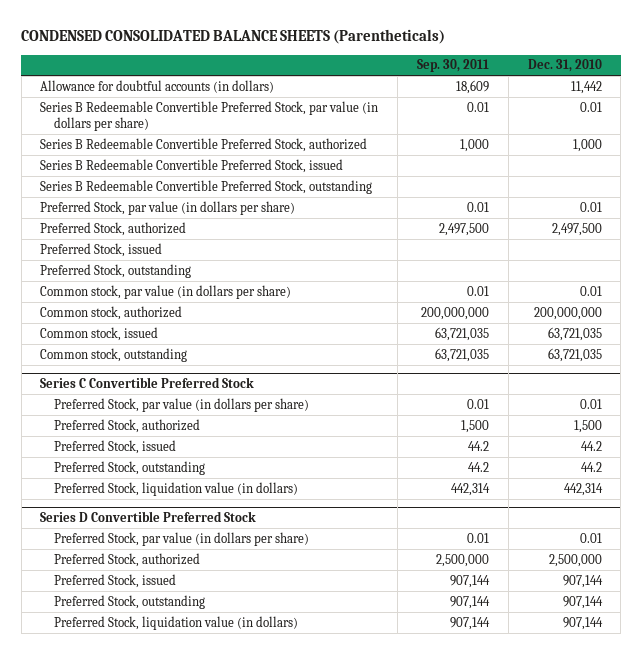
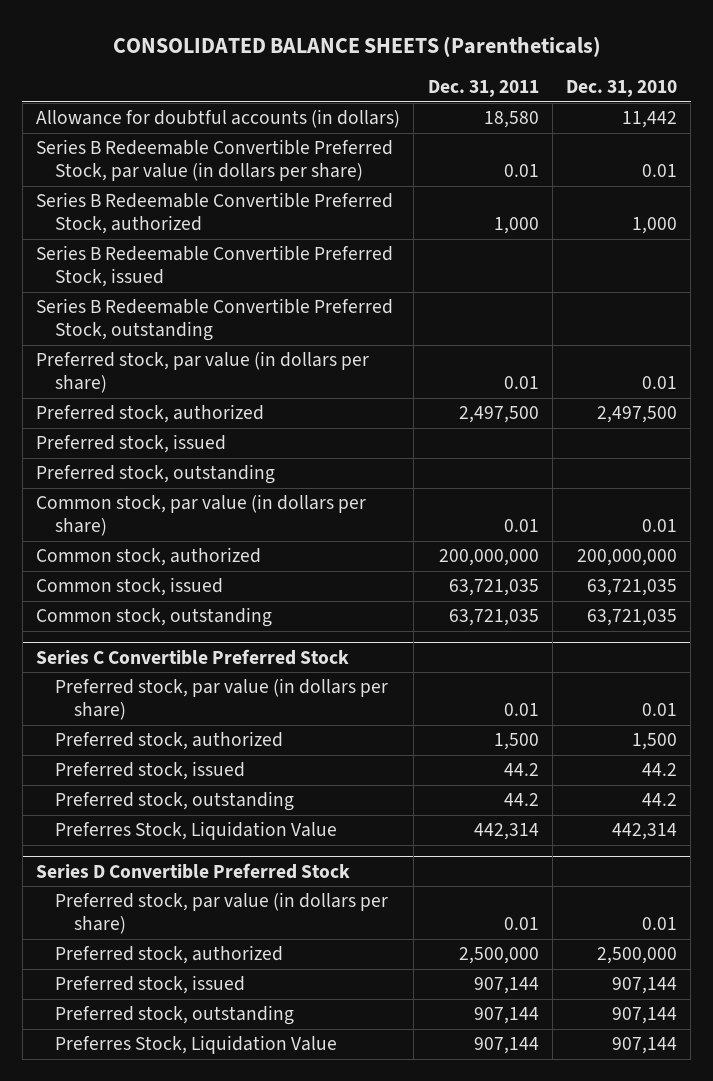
- CONDENSED CONSOLIDATED BALANCE SHEETS (Parentheticals)
+ CONSOLIDATED BALANCE SHEETS (Parentheticals)
- | Sep. 30, 2011 | Dec. 31, 2010
+ | Dec. 31, 2011 | Dec. 31, 2010
- Preferred Stock, par value (in dollars per share) | 0.01 | 0.01
- Preferred Stock, authorized | 2,497,500 | 2,497,500
- Preferred Stock, issued
- Preferred Stock, outstanding
+ Preferred stock, par value (in dollars per share) | 0.01 | 0.01
+ Preferred stock, authorized | 2,497,500 | 2,497,500
+ Preferred stock, issued
+ Preferred stock, outstanding
@ Series C Convertible Preferred Stock
- Preferred Stock, par value (in dollars per share) | 0.01 | 0.01
- Preferred Stock, authorized | 1,500 | 1,500
- Preferred Stock, issued | 44.2 | 44.2
- Preferred Stock, outstanding | 44.2 | 44.2
- Preferred Stock, liquidation value (in dollars) | 442,314 | 442,314
+ Preferred stock, par value (in dollars per share) | 0.01 | 0.01
+ Preferred stock, authorized | 1,500 | 1,500
+ Preferred stock, issued | 44.2 | 44.2
+ Preferred stock, outstanding | 44.2 | 44.2
+ Preferres Stock, Liquidation Value | 442,314 | 442,314
@ Series D Convertible Preferred Stock
- Preferred Stock, par value (in dollars per share) | 0.01 | 0.01
- Preferred Stock, authorized | 2,500,000 | 2,500,000
- Preferred Stock, issued | 907,144 | 907,144
- Preferred Stock, outstanding | 907,144 | 907,144
- Preferred Stock, liquidation value (in dollars) | 907,144 | 907,144
+ Preferred stock, par value (in dollars per share) | 0.01 | 0.01
+ Preferred stock, authorized | 2,500,000 | 2,500,000
+ Preferred stock, issued | 907,144 | 907,144
+ Preferred stock, outstanding | 907,144 | 907,144
+ Preferres Stock, Liquidation Value | 907,144 | 907,144

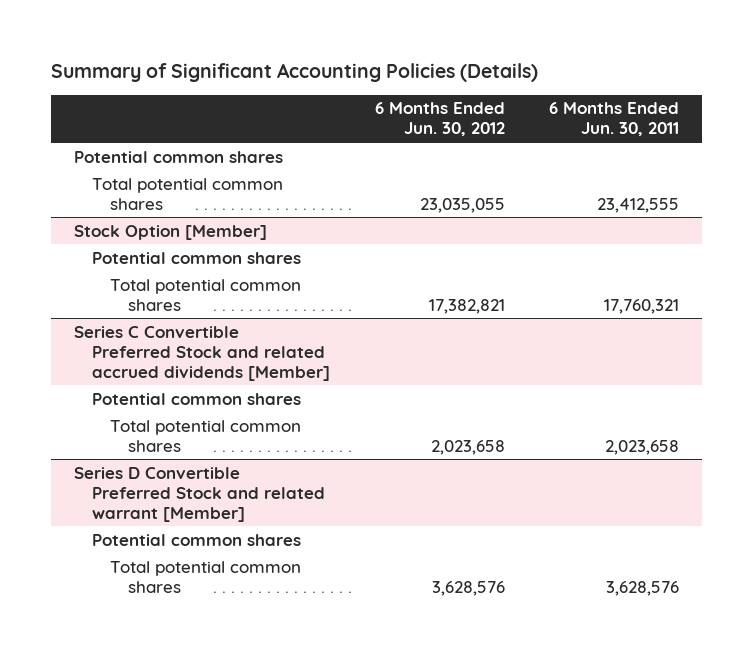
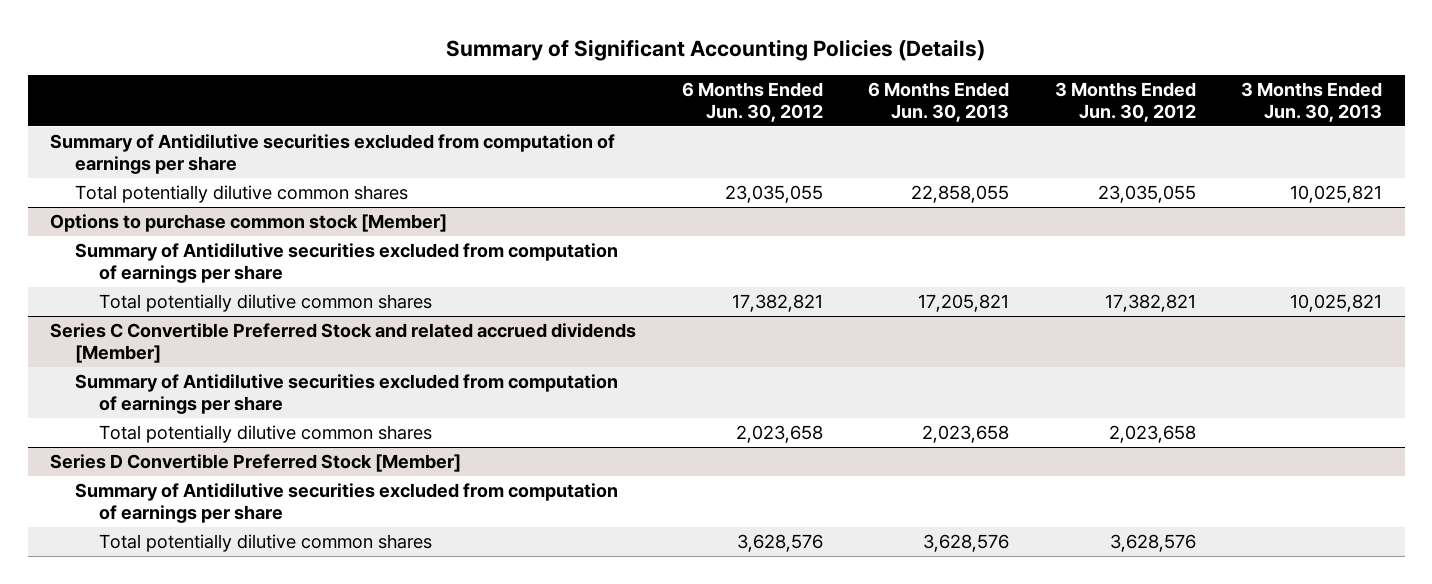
- | 6 Months Ended Jun. 30, 2012 | 6 Months Ended Jun. 30, 2011
+ | 6 Months Ended Jun. 30, 2012 | 6 Months Ended Jun. 30, 2013 | 3 Months Ended Jun. 30, 2012 | 3 Months Ended Jun. 30, 2013
- Potential common shares
- Total potential common shares | 23,035,055 | 23,412,555
- Stock Option [Member]
- Potential common shares
- Total potential common shares | 17,382,821 | 17,760,321
+ Summary of Antidilutive securities excluded from computation of earnings per share
+ Total potentially dilutive common shares | 23,035,055 | 22,858,055 | 23,035,055 | 10,025,821
+ Options to purchase common stock [Member]
+ Summary of Antidilutive securities excluded from computation of earnings per share
+ Total potentially dilutive common shares | 17,382,821 | 17,205,821 | 17,382,821 | 10,025,821
@ Series C Convertible Preferred Stock and related accrued dividends [Member]
- Potential common shares
- Total potential common shares | 2,023,658 | 2,023,658
- Series D Convertible Preferred Stock and related warrant [Member]
- Potential common shares
- Total potential common shares | 3,628,576 | 3,628,576
@ Series C Convertible Preferred Stock and related accrued dividends [Member]
+ Summary of Antidilutive securities excluded from computation of earnings per share
+ Total potentially dilutive common shares | 2,023,658 | 2,023,658 | 2,023,658 |
+ Series D Convertible Preferred Stock [Member]
+ Summary of Antidilutive securities excluded from computation of earnings per share
+ Total potentially dilutive common shares | 3,628,576 | 3,628,576 | 3,628,576 |

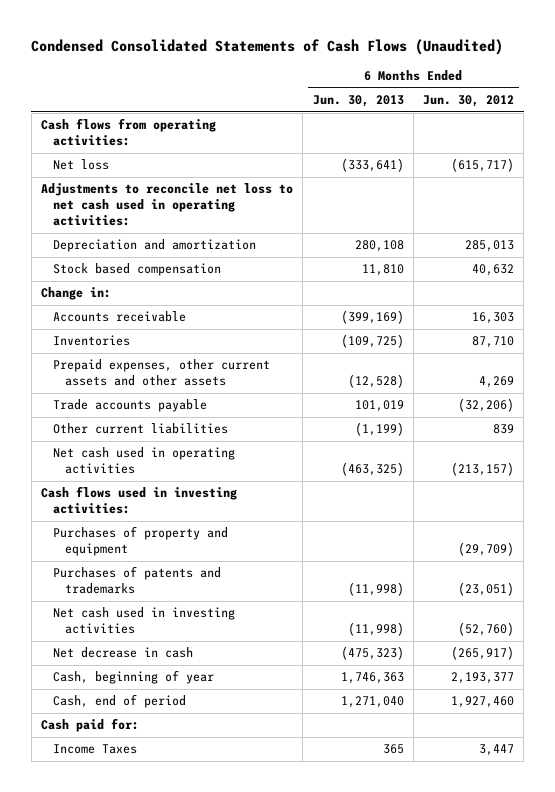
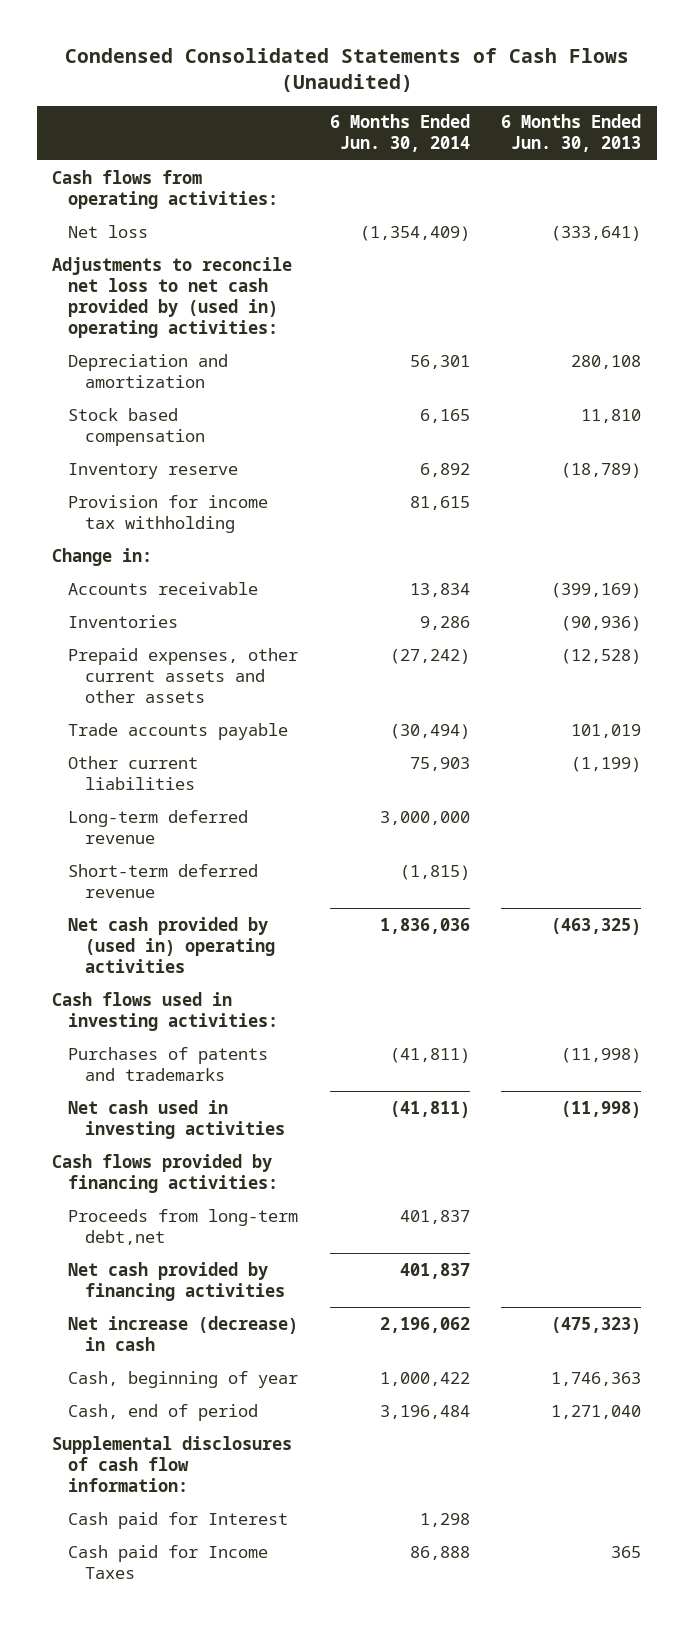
- | 6 Months Ended Jun. 30, 2013 | 6 Months Ended Jun. 30, 2012
+ | 6 Months Ended Jun. 30, 2014 | 6 Months Ended Jun. 30, 2013
- Adjustments to reconcile net loss to net cash used in operating activities:
+ Adjustments to reconcile net loss to net cash provided by (used in) operating activities:
+ Inventory reserve | 6,892 | (18,789)
+ Provision for income tax withholding | 81,615 |
- Inventories | (109,725) | 87,710
+ Inventories | 9,286 | (90,936)
- Net cash used in operating activities | (463,325) | (213,157)
+ Long-term deferred revenue | 3,000,000 |
+ Short-term deferred revenue | (1,815) |
+ Net cash provided by (used in) operating activities | 1,836,036 | (463,325)
- Purchases of property and equipment | | (29,709)
- Net decrease in cash | (475,323) | (265,917)
+ Cash flows provided by financing activities:
+ Proceeds from long-term debt,net | 401,837 |
+ Net cash provided by financing activities | 401,837 |
+ Net increase (decrease) in cash | 2,196,062 | (475,323)
- Cash paid for:
- Income Taxes | 365 | 3,447
+ Supplemental disclosures of cash flow information:
+ Cash paid for Interest | 1,298 |
+ Cash paid for Income Taxes | 86,888 | 365

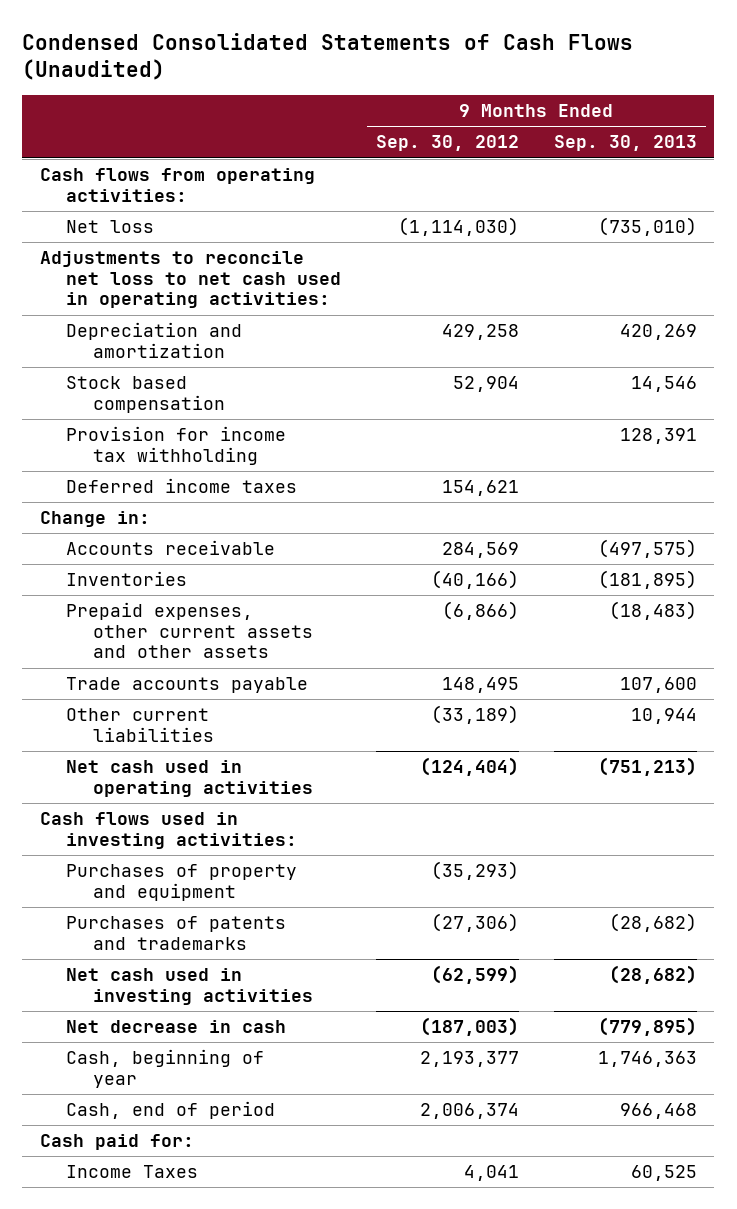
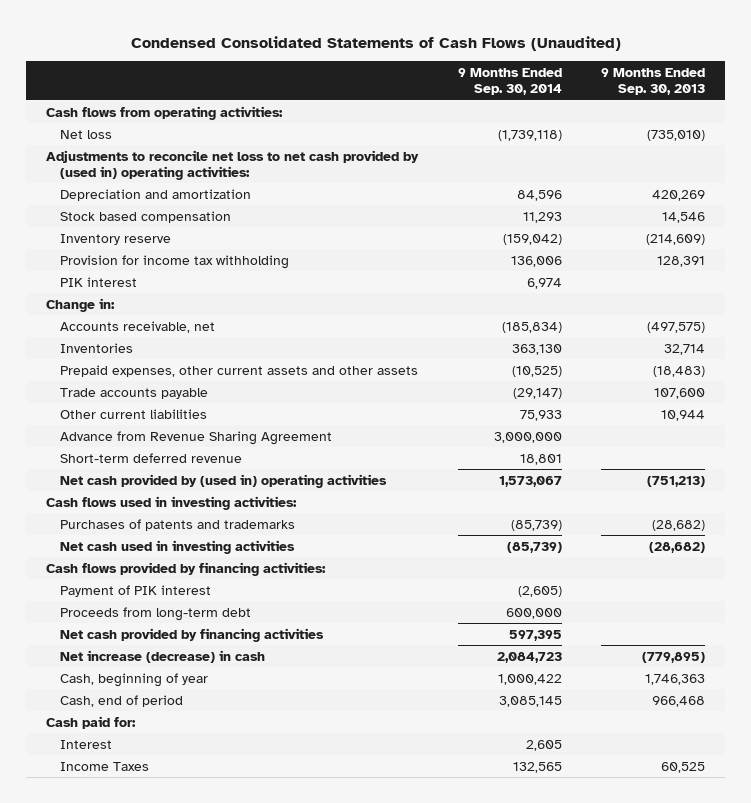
- | 9 Months Ended Sep. 30, 2012 | 9 Months Ended Sep. 30, 2013
+ | 9 Months Ended Sep. 30, 2014 | 9 Months Ended Sep. 30, 2013
- Adjustments to reconcile net loss to net cash used in operating activities:
+ Adjustments to reconcile net loss to net cash provided by (used in) operating activities:
+ Inventory reserve | (159,042) | (214,609)
- Deferred income taxes | 154,621 |
+ PIK interest | 6,974 |
- Accounts receivable | 284,569 | (497,575)
- Inventories | (40,166) | (181,895)
+ Accounts receivable, net | (185,834) | (497,575)
+ Inventories | 363,130 | 32,714
- Net cash used in operating activities | (124,404) | (751,213)
+ Advance from Revenue Sharing Agreement | 3,000,000 |
+ Short-term deferred revenue | 18,801 |
+ Net cash provided by (used in) operating activities | 1,573,067 | (751,213)
- Purchases of property and equipment | (35,293) |
- Net decrease in cash | (187,003) | (779,895)
+ Cash flows provided by financing activities:
+ Payment of PIK interest | (2,605) |
+ Proceeds from long-term debt | 600,000 |
+ Net cash provided by financing activities | 597,395 |
+ Net increase (decrease) in cash | 2,084,723 | (779,895)
+ Interest | 2,605 |

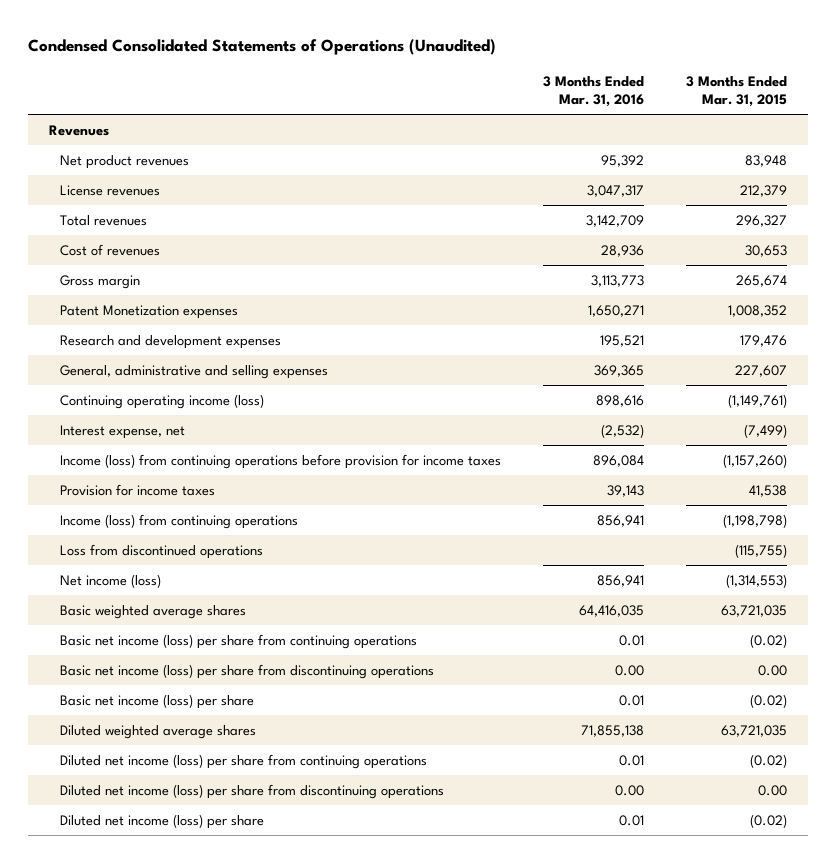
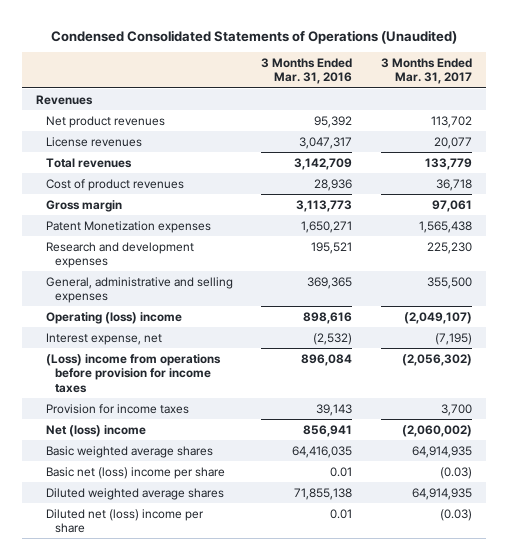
- | 3 Months Ended Mar. 31, 2016 | 3 Months Ended Mar. 31, 2015
+ | 3 Months Ended Mar. 31, 2016 | 3 Months Ended Mar. 31, 2017
- Cost of revenues | 28,936 | 30,653
+ Cost of product revenues | 28,936 | 36,718
- Continuing operating income (loss) | 898,616 | (1,149,761)
+ Operating (loss) income | 898,616 | (2,049,107)
- Income (loss) from continuing operations before provision for income taxes | 896,084 | (1,157,260)
+ (Loss) income from operations before provision for income taxes | 896,084 | (2,056,302)
- Income (loss) from continuing operations | 856,941 | (1,198,798)
- Loss from discontinued operations | | (115,755)
- Net income (loss) | 856,941 | (1,314,553)
+ Net (loss) income | 856,941 | (2,060,002)
- Basic net income (loss) per share from continuing operations | 0.01 | (0.02)
- Basic net income (loss) per share from discontinuing operations | 0.00 | 0.00
- Basic net income (loss) per share | 0.01 | (0.02)
+ Basic net (loss) income per share | 0.01 | (0.03)
- Diluted net income (loss) per share from continuing operations | 0.01 | (0.02)
- Diluted net income (loss) per share from discontinuing operations | 0.00 | 0.00
- Diluted net income (loss) per share | 0.01 | (0.02)
+ Diluted net (loss) income per share | 0.01 | (0.03)

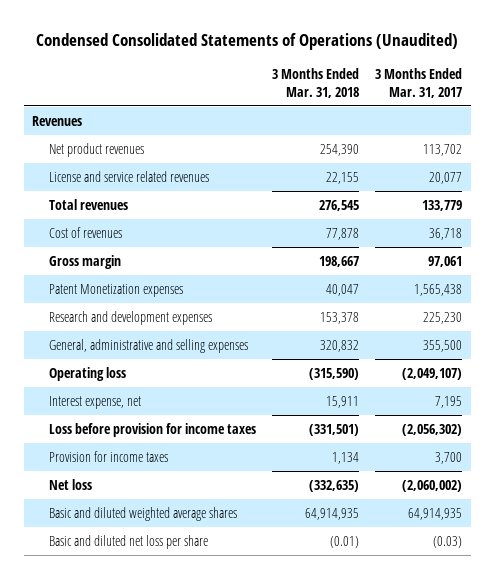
- | 3 Months Ended Mar. 31, 2016 | 3 Months Ended Mar. 31, 2017
+ | 3 Months Ended Mar. 31, 2018 | 3 Months Ended Mar. 31, 2017
- License revenues | 3,047,317 | 20,077
+ License and service related revenues | 22,155 | 20,077
- Cost of product revenues | 28,936 | 36,718
+ Cost of revenues | 77,878 | 36,718
- Operating (loss) income | 898,616 | (2,049,107)
- Interest expense, net | (2,532) | (7,195)
- (Loss) income from operations before provision for income taxes | 896,084 | (2,056,302)
+ Operating loss | (315,590) | (2,049,107)
+ Interest expense, net | 15,911 | 7,195
+ Loss before provision for income taxes | (331,501) | (2,056,302)
- Net (loss) income | 856,941 | (2,060,002)
- Basic weighted average shares | 64,416,035 | 64,914,935
- Basic net (loss) income per share | 0.01 | (0.03)
- Diluted weighted average shares | 71,855,138 | 64,914,935
- Diluted net (loss) income per share | 0.01 | (0.03)
+ Net loss | (332,635) | (2,060,002)
+ Basic and diluted weighted average shares | 64,914,935 | 64,914,935
+ Basic and diluted net loss per share | (0.01) | (0.03)

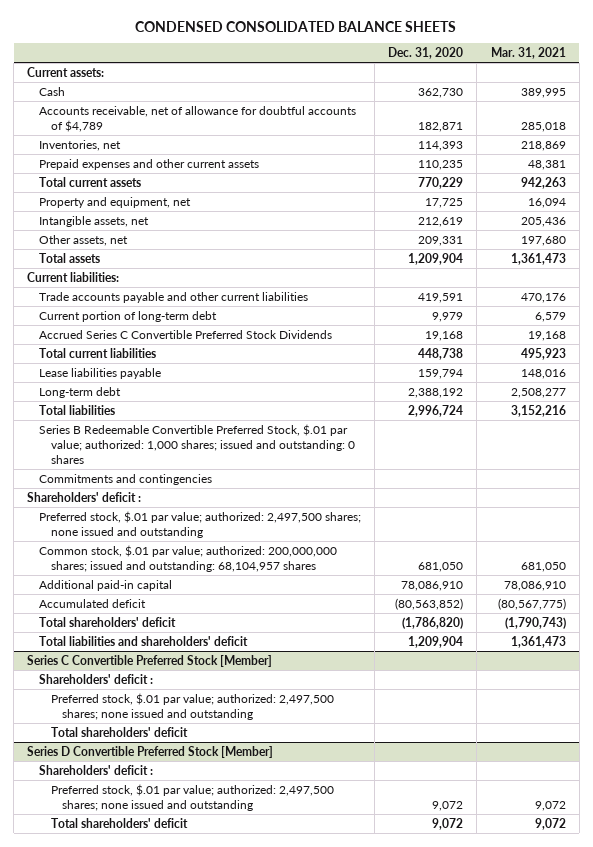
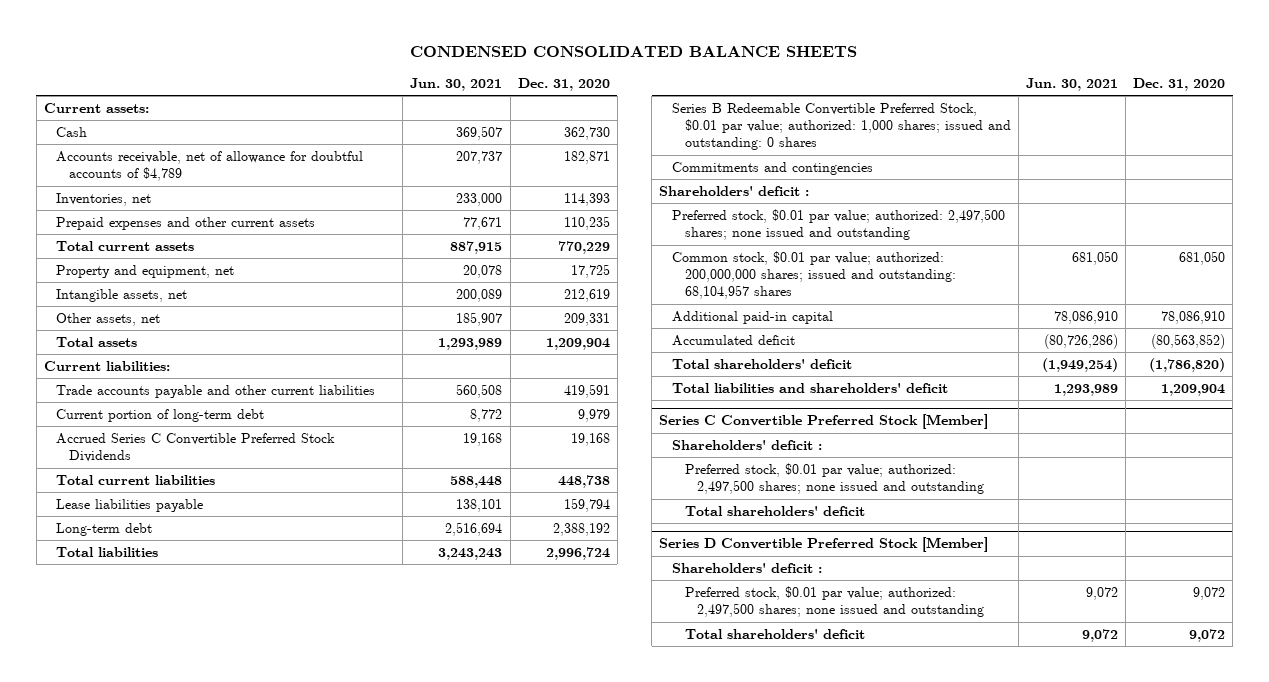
- | Dec. 31, 2020 | Mar. 31, 2021
+ | Jun. 30, 2021 | Dec. 31, 2020
- Series B Redeemable Convertible Preferred Stock, $.01 par value; authorized: 1,000 shares; issued and outstanding: 0 shares
+ Series B Redeemable Convertible Preferred Stock, $0.01 par value; authorized: 1,000 shares; issued and outstanding: 0 shares
- Preferred stock, $.01 par value; authorized: 2,497,500 shares; none issued and outstanding
- Common stock, $.01 par value; authorized: 200,000,000 shares; issued and outstanding: 68,104,957 shares | 681,050 | 681,050
+ Preferred stock, $0.01 par value; authorized: 2,497,500 shares; none issued and outstanding
+ Common stock, $0.01 par value; authorized: 200,000,000 shares; issued and outstanding: 68,104,957 shares | 681,050 | 681,050
@ Series C Convertible Preferred Stock [Member]
- Preferred stock, $.01 par value; authorized: 2,497,500 shares; none issued and outstanding
+ Preferred stock, $0.01 par value; authorized: 2,497,500 shares; none issued and outstanding
@ Series D Convertible Preferred Stock [Member]
- Preferred stock, $.01 par value; authorized: 2,497,500 shares; none issued and outstanding | 9,072 | 9,072
+ Preferred stock, $0.01 par value; authorized: 2,497,500 shares; none issued and outstanding | 9,072 | 9,072

